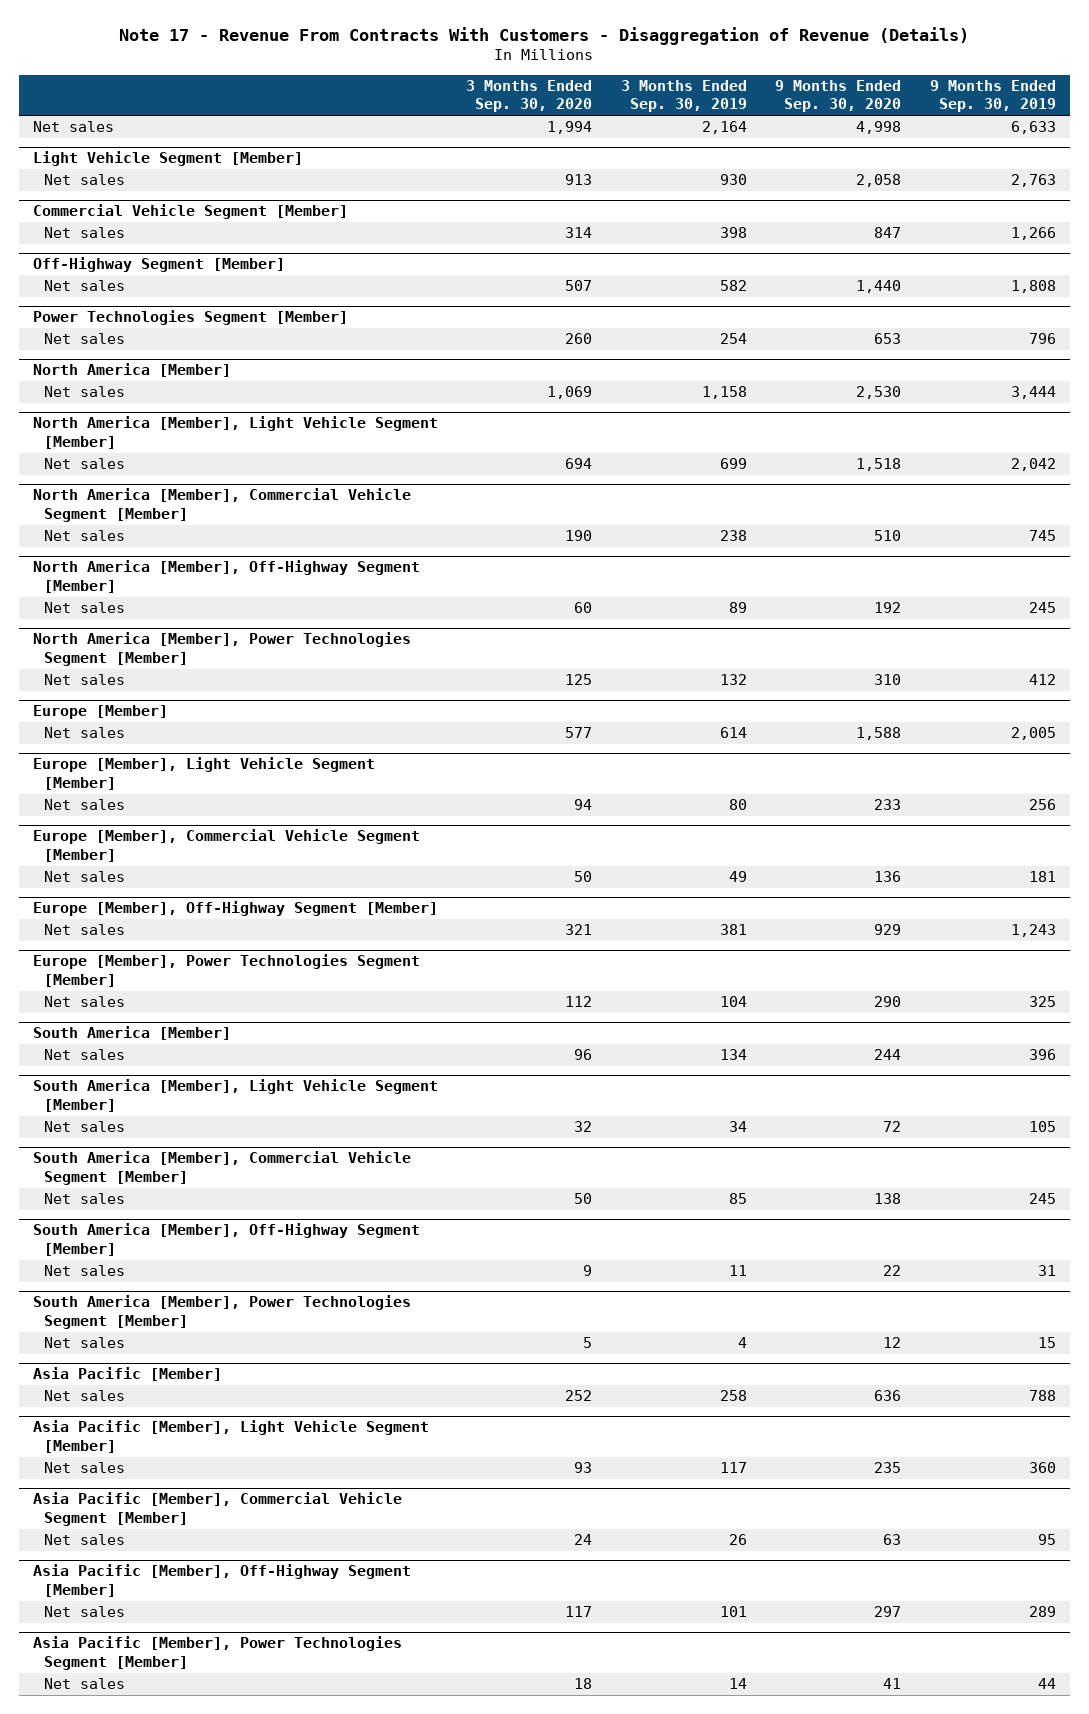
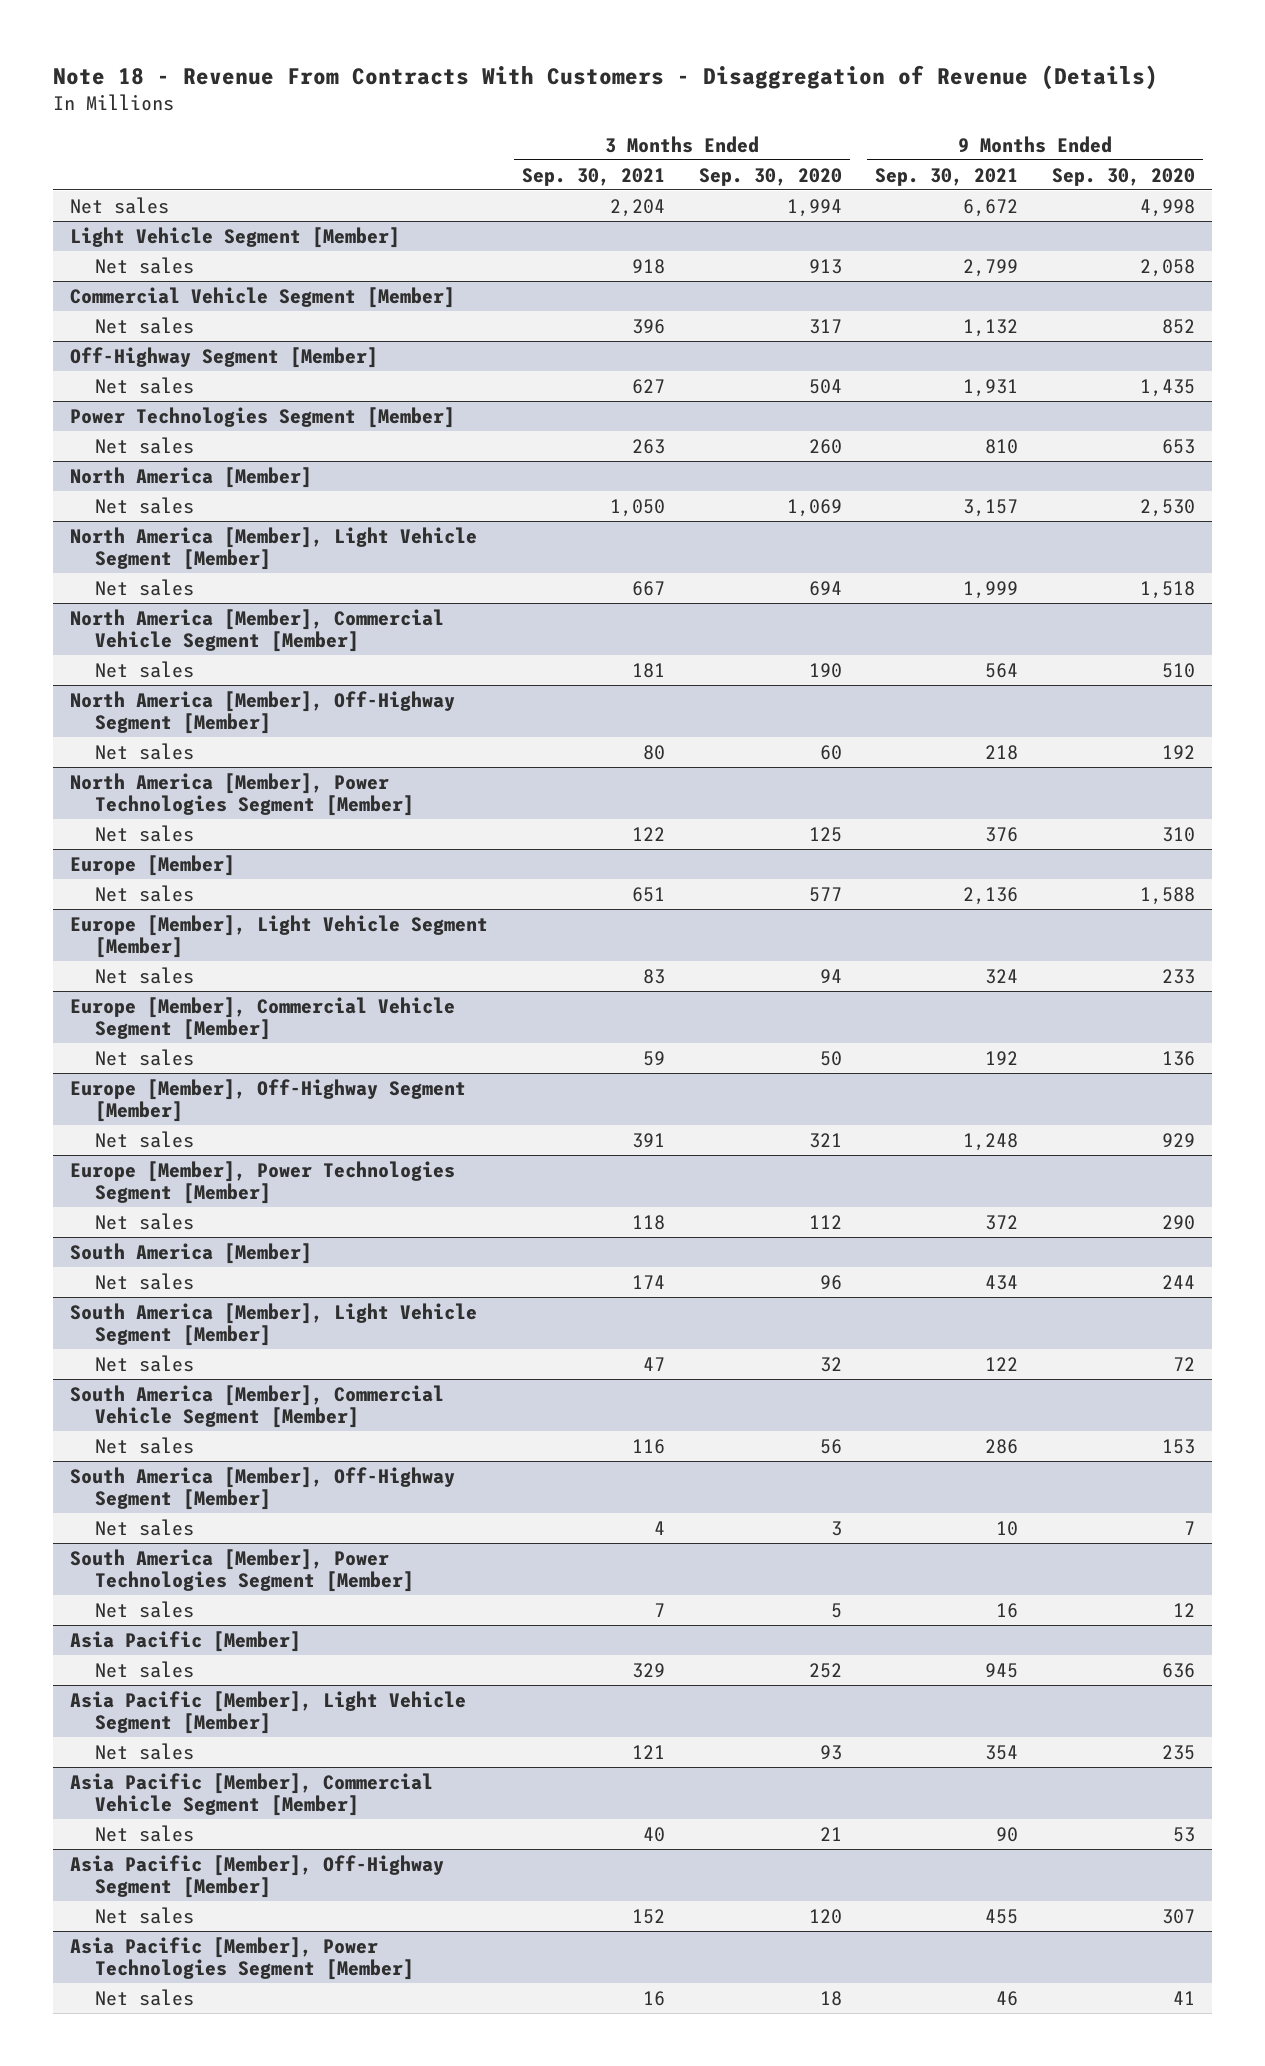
- Note 17 - Revenue From Contracts With Customers - Disaggregation of Revenue (Details)
+ Note 18 - Revenue From Contracts With Customers - Disaggregation of Revenue (Details)
- | 3 Months Ended Sep. 30, 2020 | 3 Months Ended Sep. 30, 2019 | 9 Months Ended Sep. 30, 2020 | 9 Months Ended Sep. 30, 2019
+ | 3 Months Ended Sep. 30, 2021 | 3 Months Ended Sep. 30, 2020 | 9 Months Ended Sep. 30, 2021 | 9 Months Ended Sep. 30, 2020
@ Commercial Vehicle Segment [Member]
- Net sales | 314 | 398 | 847 | 1,266
+ Net sales | 396 | 317 | 1,132 | 852
@ Off-Highway Segment [Member]
- Net sales | 507 | 582 | 1,440 | 1,808
+ Net sales | 627 | 504 | 1,931 | 1,435
@ South America [Member], Commercial Vehicle Segment [Member]
- Net sales | 50 | 85 | 138 | 245
+ Net sales | 116 | 56 | 286 | 153
@ South America [Member], Off-Highway Segment [Member]
- Net sales | 9 | 11 | 22 | 31
+ Net sales | 4 | 3 | 10 | 7
@ Asia Pacific [Member], Commercial Vehicle Segment [Member]
- Net sales | 24 | 26 | 63 | 95
+ Net sales | 40 | 21 | 90 | 53
@ Asia Pacific [Member], Off-Highway Segment [Member]
- Net sales | 117 | 101 | 297 | 289
+ Net sales | 152 | 120 | 455 | 307

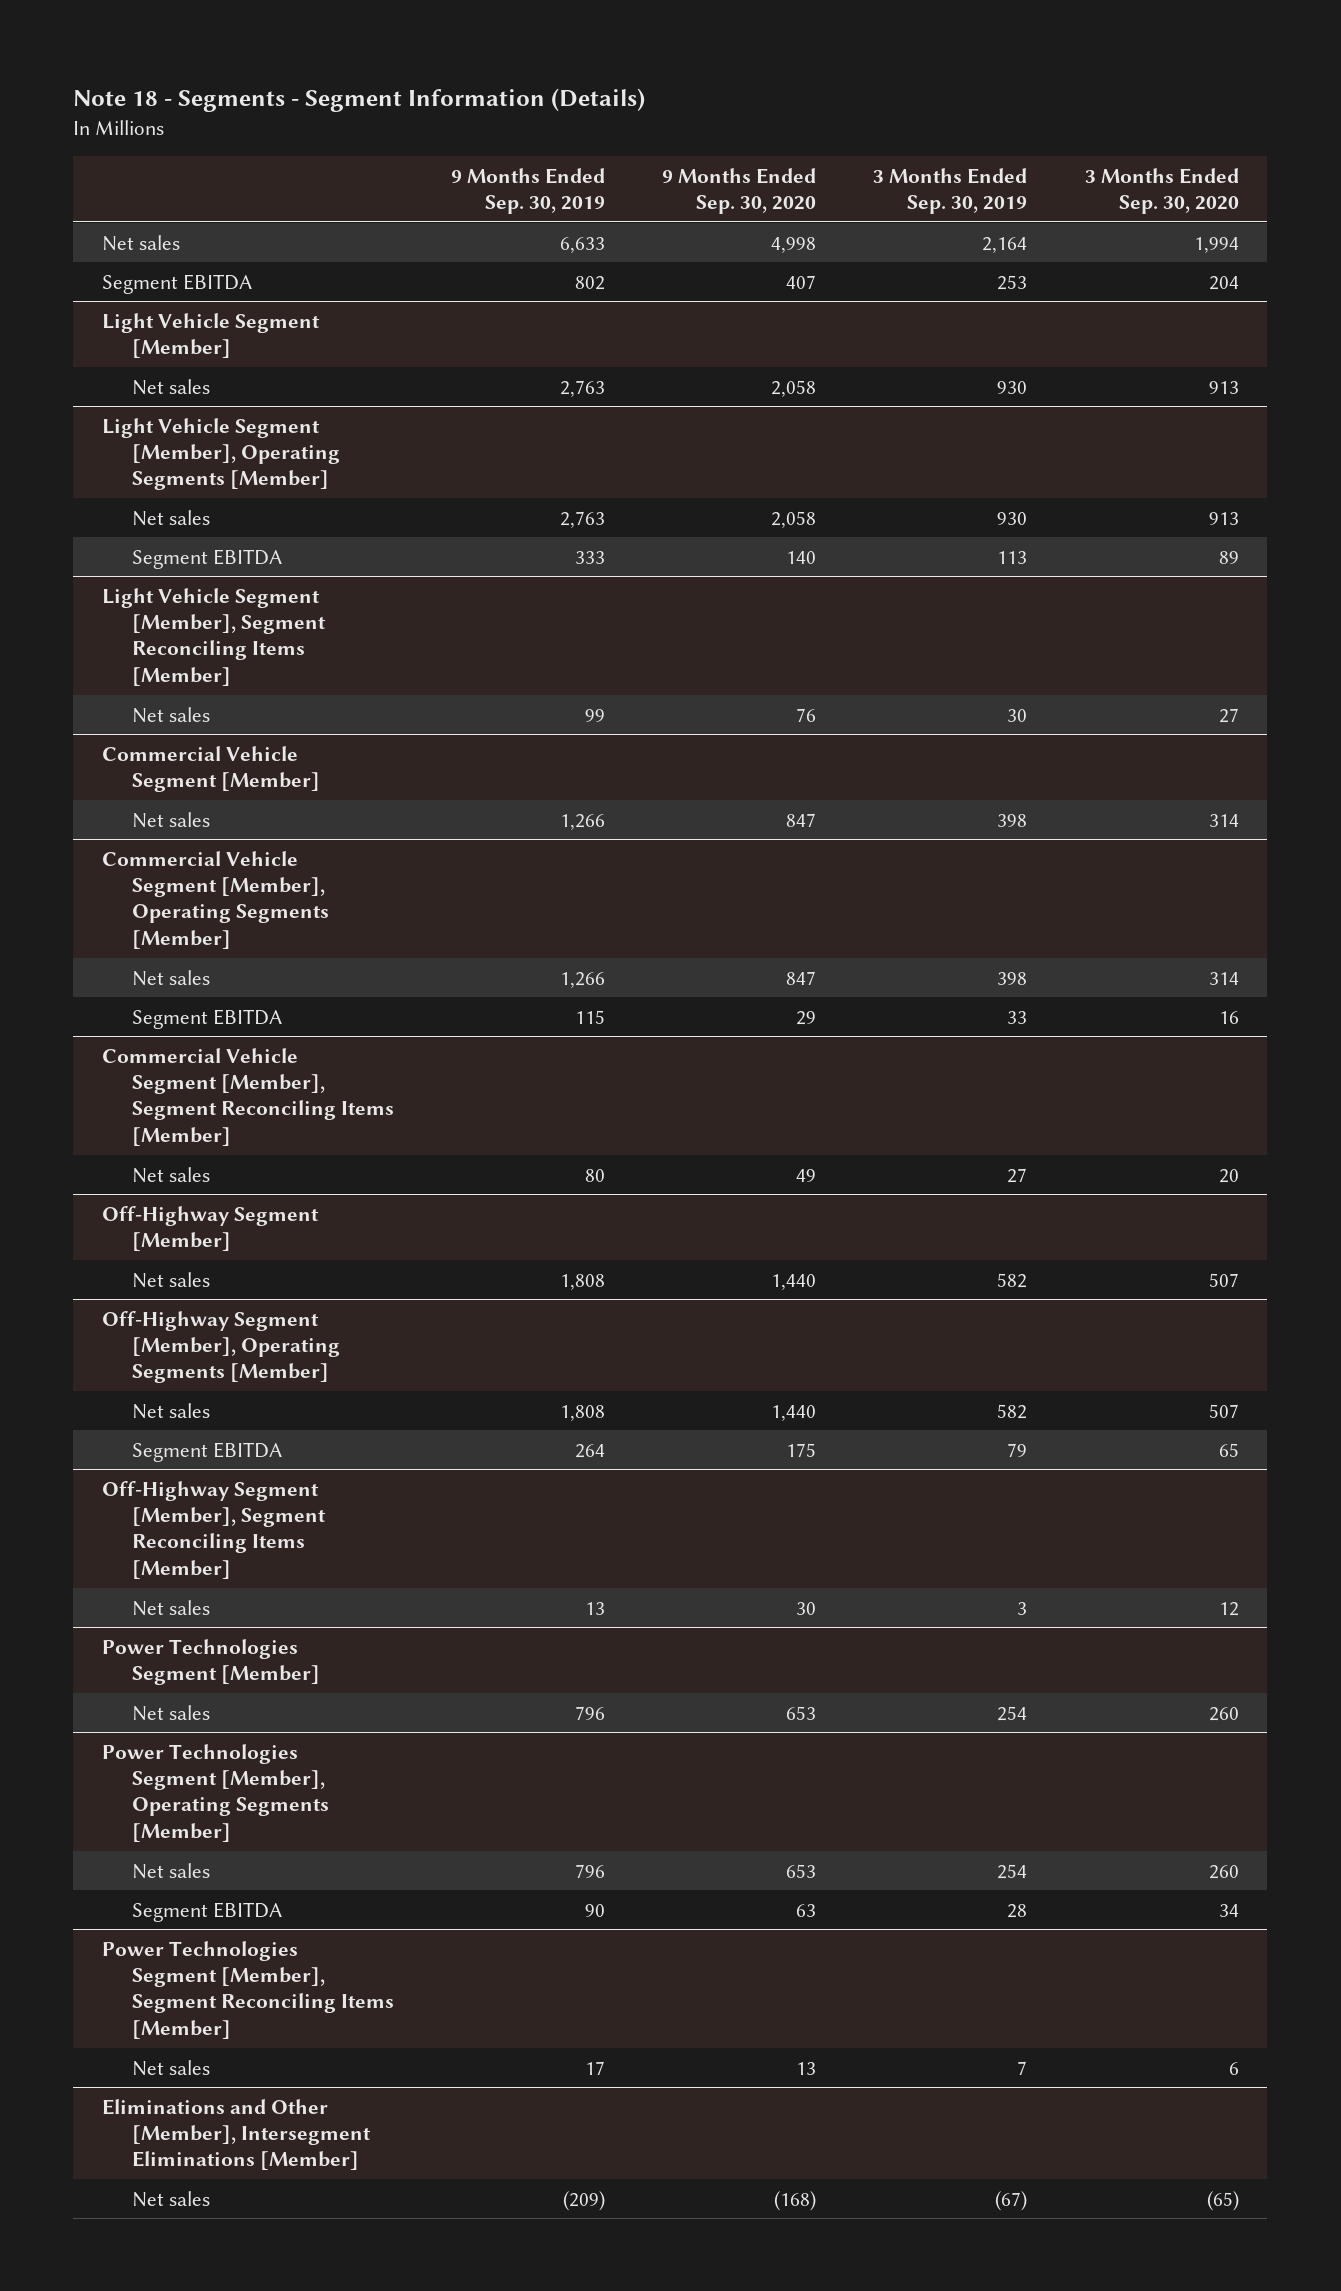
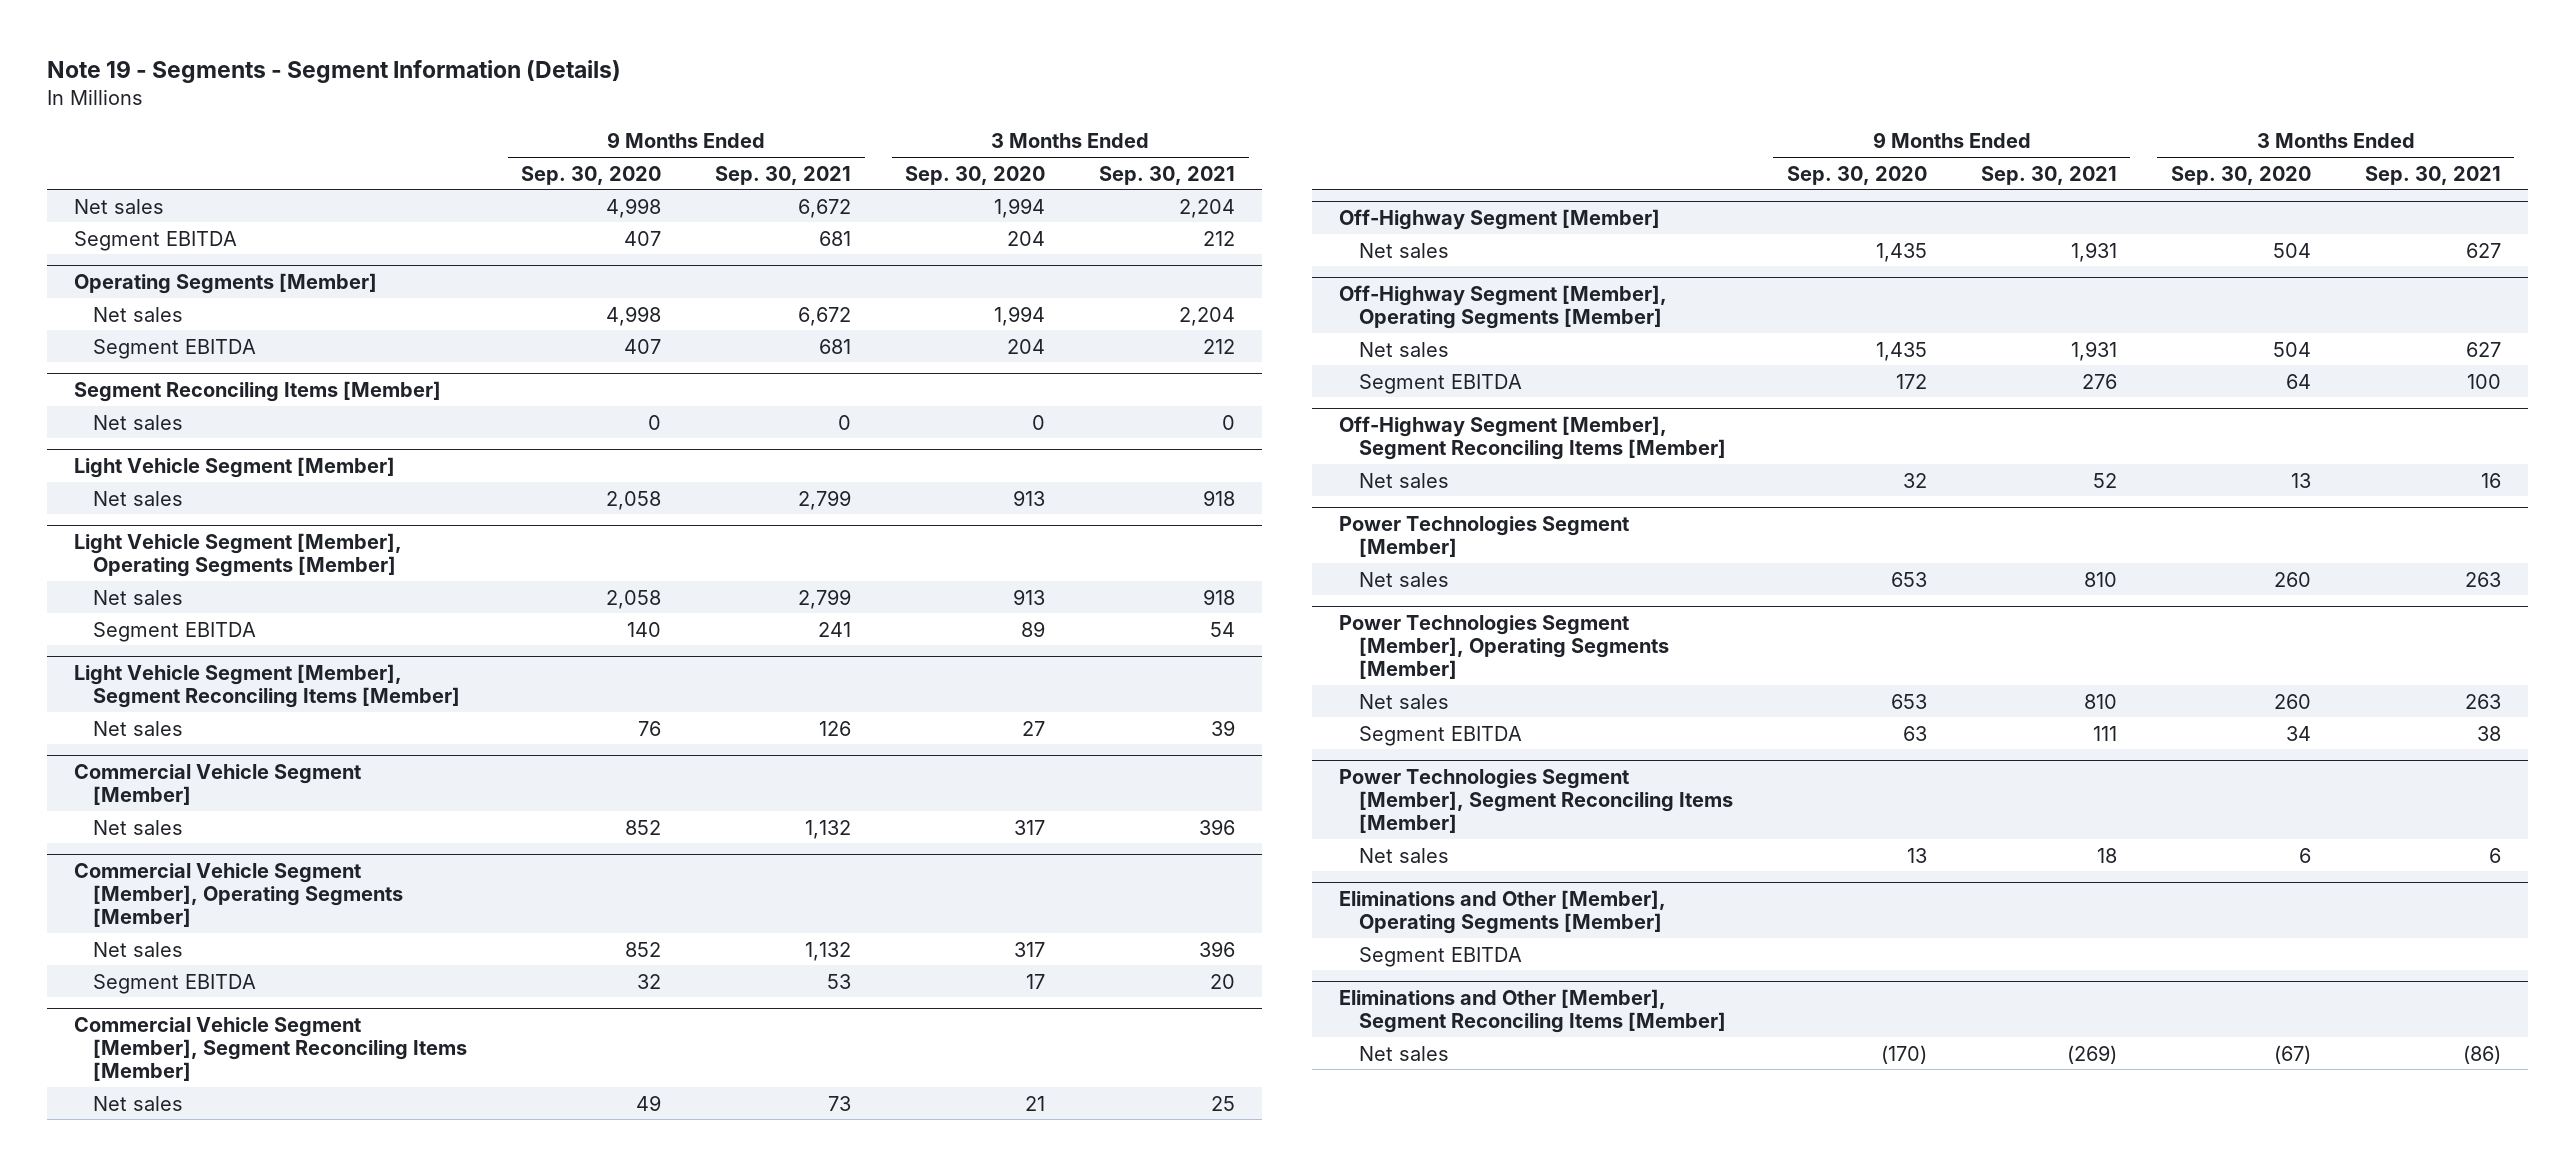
- Note 18 - Segments - Segment Information (Details)
+ Note 19 - Segments - Segment Information (Details)
- | 9 Months Ended Sep. 30, 2019 | 9 Months Ended Sep. 30, 2020 | 3 Months Ended Sep. 30, 2019 | 3 Months Ended Sep. 30, 2020
+ | 9 Months Ended Sep. 30, 2020 | 9 Months Ended Sep. 30, 2021 | 3 Months Ended Sep. 30, 2020 | 3 Months Ended Sep. 30, 2021
+ Operating Segments [Member]
+ Net sales | 4,998 | 6,672 | 1,994 | 2,204
+ Segment EBITDA | 407 | 681 | 204 | 212
+ Segment Reconciling Items [Member]
+ Net sales | 0 | 0 | 0 | 0
@ Commercial Vehicle Segment [Member]
- Net sales | 1,266 | 847 | 398 | 314
+ Net sales | 852 | 1,132 | 317 | 396
@ Commercial Vehicle Segment [Member], Operating Segments [Member]
- Net sales | 1,266 | 847 | 398 | 314
- Segment EBITDA | 115 | 29 | 33 | 16
+ Net sales | 852 | 1,132 | 317 | 396
+ Segment EBITDA | 32 | 53 | 17 | 20
@ Commercial Vehicle Segment [Member], Segment Reconciling Items [Member]
- Net sales | 80 | 49 | 27 | 20
+ Net sales | 49 | 73 | 21 | 25
@ Off-Highway Segment [Member]
- Net sales | 1,808 | 1,440 | 582 | 507
+ Net sales | 1,435 | 1,931 | 504 | 627
@ Off-Highway Segment [Member], Operating Segments [Member]
- Net sales | 1,808 | 1,440 | 582 | 507
- Segment EBITDA | 264 | 175 | 79 | 65
+ Net sales | 1,435 | 1,931 | 504 | 627
+ Segment EBITDA | 172 | 276 | 64 | 100
@ Off-Highway Segment [Member], Segment Reconciling Items [Member]
- Net sales | 13 | 30 | 3 | 12
+ Net sales | 32 | 52 | 13 | 16
- Eliminations and Other [Member], Intersegment Eliminations [Member]
- Net sales | (209) | (168) | (67) | (65)
+ Eliminations and Other [Member], Operating Segments [Member]
+ Segment EBITDA
+ Eliminations and Other [Member], Segment Reconciling Items [Member]
+ Net sales | (170) | (269) | (67) | (86)

